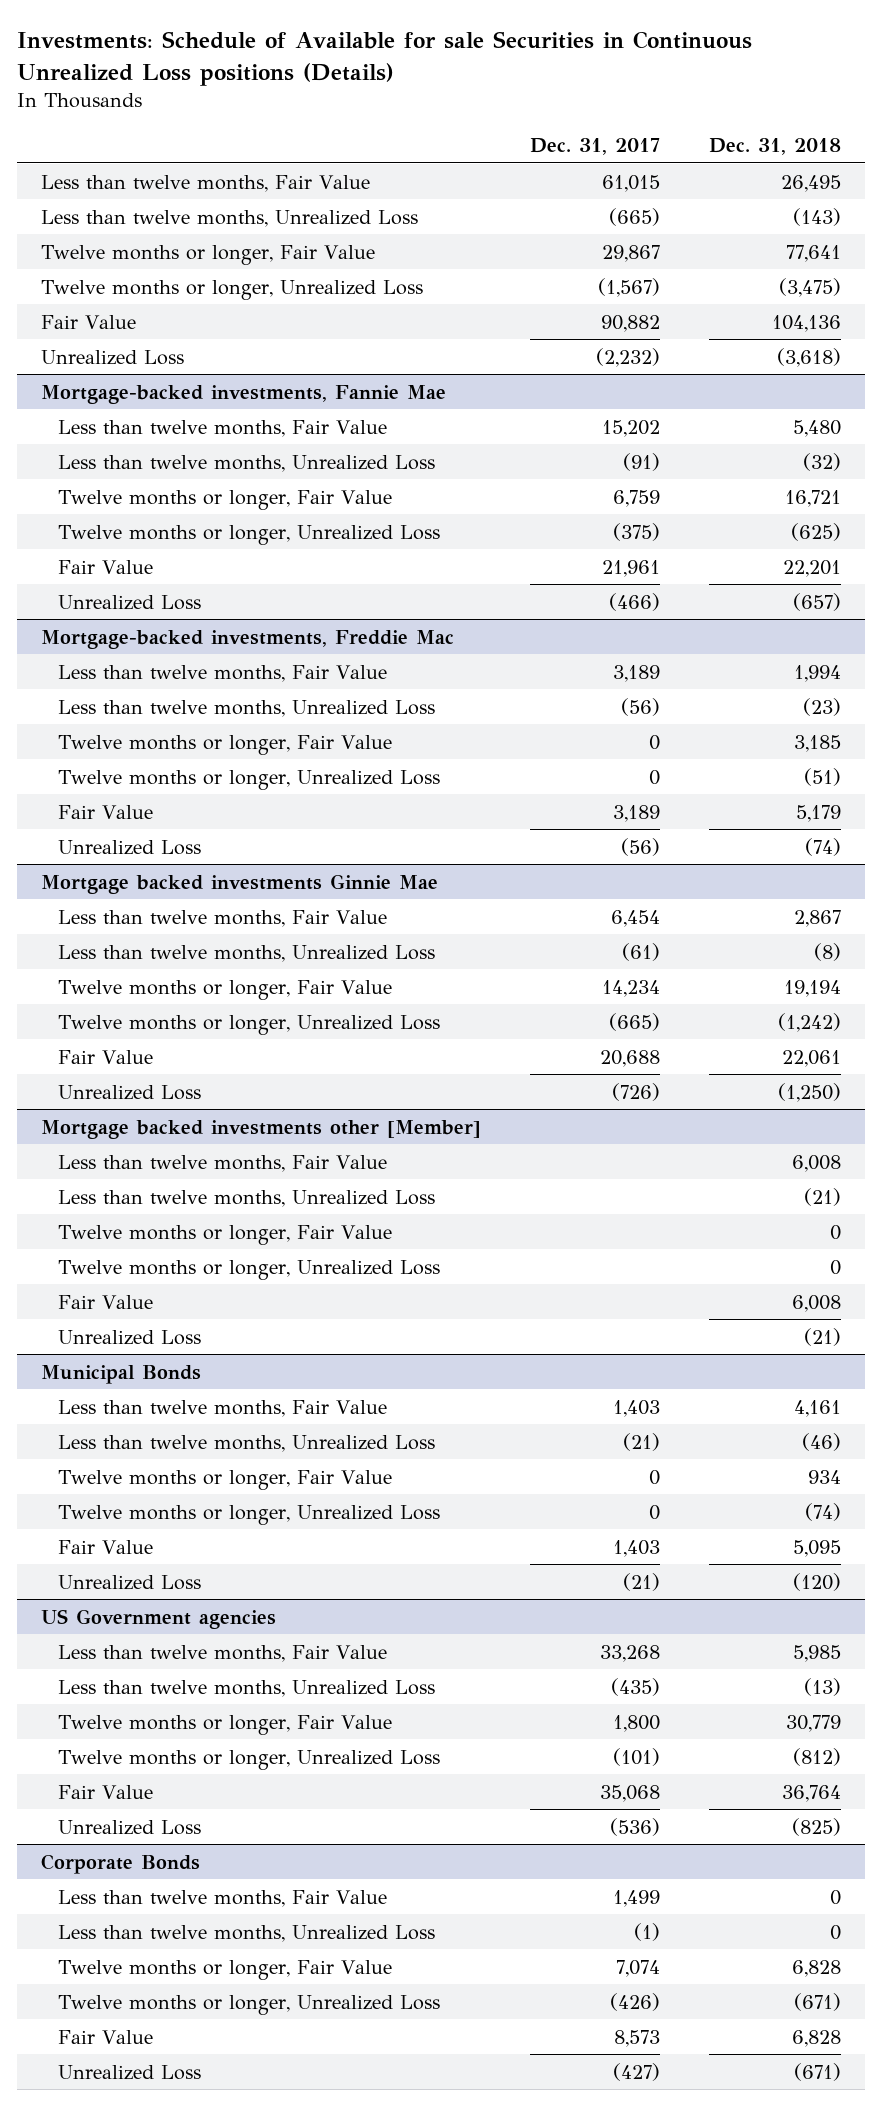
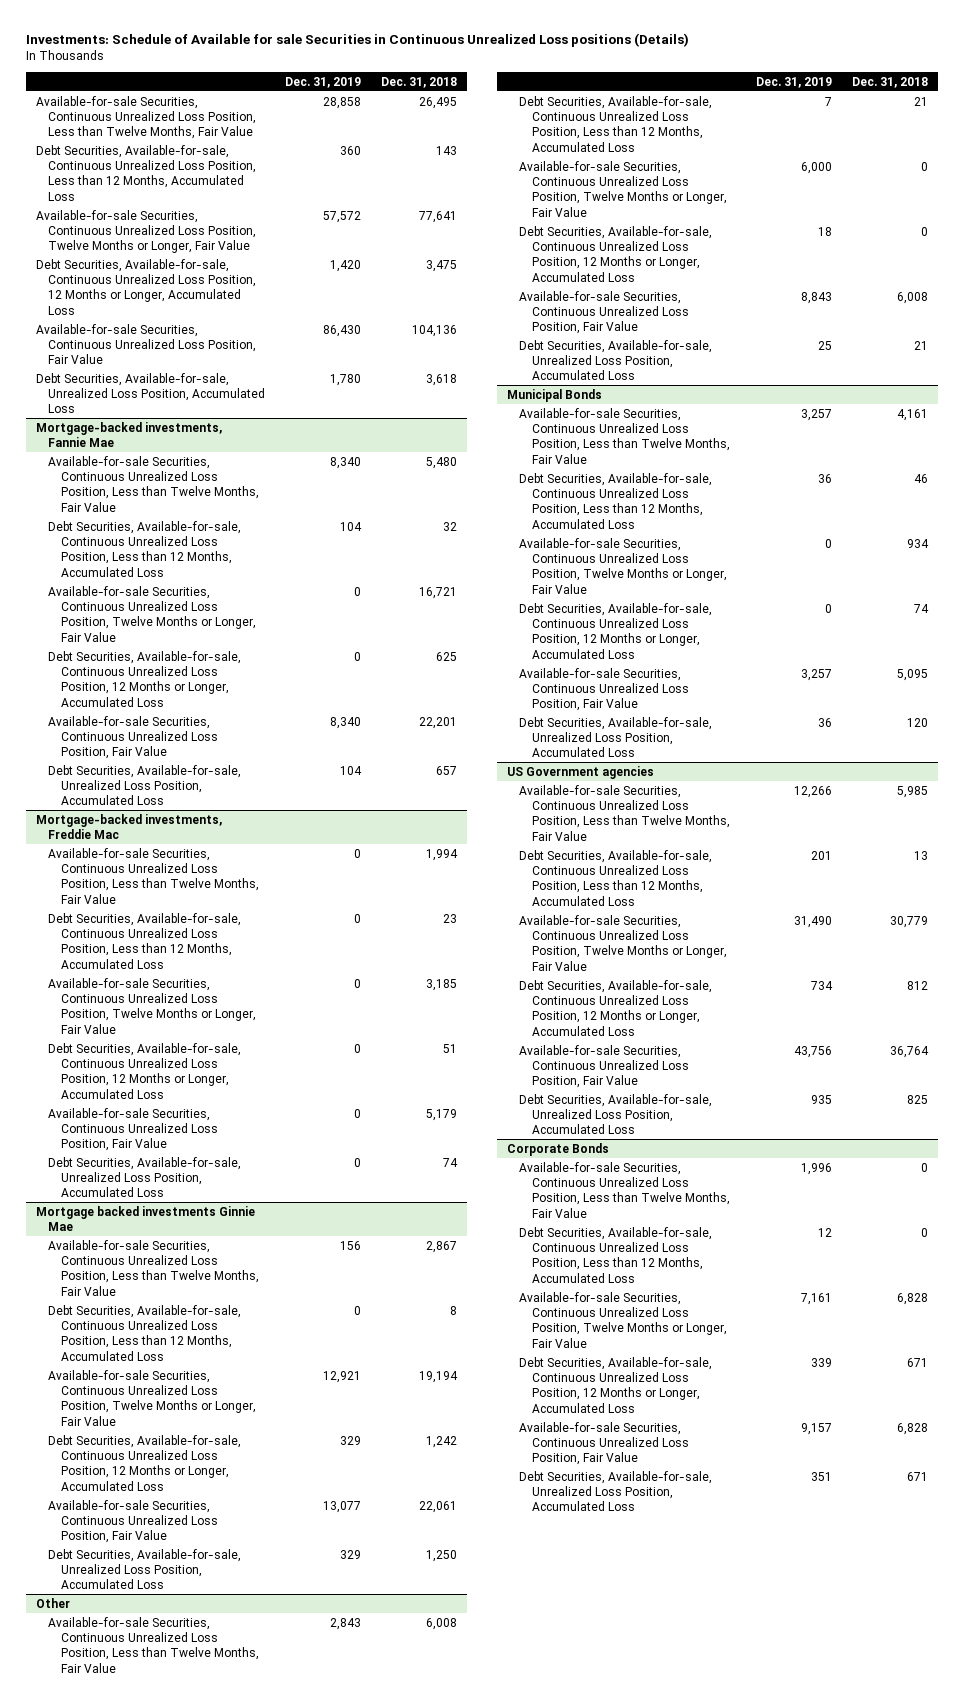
- | Dec. 31, 2017 | Dec. 31, 2018
+ | Dec. 31, 2019 | Dec. 31, 2018
- Less than twelve months, Fair Value | 61,015 | 26,495
- Less than twelve months, Unrealized Loss | (665) | (143)
- Twelve months or longer, Fair Value | 29,867 | 77,641
- Twelve months or longer, Unrealized Loss | (1,567) | (3,475)
- Fair Value | 90,882 | 104,136
- Unrealized Loss | (2,232) | (3,618)
+ Available-for-sale Securities, Continuous Unrealized Loss Position, Less than Twelve Months, Fair Value | 28,858 | 26,495
+ Debt Securities, Available-for-sale, Continuous Unrealized Loss Position, Less than 12 Months, Accumulated Loss | 360 | 143
+ Available-for-sale Securities, Continuous Unrealized Loss Position, Twelve Months or Longer, Fair Value | 57,572 | 77,641
+ Debt Securities, Available-for-sale, Continuous Unrealized Loss Position, 12 Months or Longer, Accumulated Loss | 1,420 | 3,475
+ Available-for-sale Securities, Continuous Unrealized Loss Position, Fair Value | 86,430 | 104,136
+ Debt Securities, Available-for-sale, Unrealized Loss Position, Accumulated Loss | 1,780 | 3,618
@ Mortgage-backed investments, Fannie Mae
- Less than twelve months, Fair Value | 15,202 | 5,480
- Less than twelve months, Unrealized Loss | (91) | (32)
- Twelve months or longer, Fair Value | 6,759 | 16,721
- Twelve months or longer, Unrealized Loss | (375) | (625)
- Fair Value | 21,961 | 22,201
- Unrealized Loss | (466) | (657)
+ Available-for-sale Securities, Continuous Unrealized Loss Position, Less than Twelve Months, Fair Value | 8,340 | 5,480
+ Debt Securities, Available-for-sale, Continuous Unrealized Loss Position, Less than 12 Months, Accumulated Loss | 104 | 32
+ Available-for-sale Securities, Continuous Unrealized Loss Position, Twelve Months or Longer, Fair Value | 0 | 16,721
+ Debt Securities, Available-for-sale, Continuous Unrealized Loss Position, 12 Months or Longer, Accumulated Loss | 0 | 625
+ Available-for-sale Securities, Continuous Unrealized Loss Position, Fair Value | 8,340 | 22,201
+ Debt Securities, Available-for-sale, Unrealized Loss Position, Accumulated Loss | 104 | 657
@ Mortgage-backed investments, Freddie Mac
- Less than twelve months, Fair Value | 3,189 | 1,994
- Less than twelve months, Unrealized Loss | (56) | (23)
- Twelve months or longer, Fair Value | 0 | 3,185
- Twelve months or longer, Unrealized Loss | 0 | (51)
- Fair Value | 3,189 | 5,179
- Unrealized Loss | (56) | (74)
+ Available-for-sale Securities, Continuous Unrealized Loss Position, Less than Twelve Months, Fair Value | 0 | 1,994
+ Debt Securities, Available-for-sale, Continuous Unrealized Loss Position, Less than 12 Months, Accumulated Loss | 0 | 23
+ Available-for-sale Securities, Continuous Unrealized Loss Position, Twelve Months or Longer, Fair Value | 0 | 3,185
+ Debt Securities, Available-for-sale, Continuous Unrealized Loss Position, 12 Months or Longer, Accumulated Loss | 0 | 51
+ Available-for-sale Securities, Continuous Unrealized Loss Position, Fair Value | 0 | 5,179
+ Debt Securities, Available-for-sale, Unrealized Loss Position, Accumulated Loss | 0 | 74
@ Mortgage backed investments Ginnie Mae
- Less than twelve months, Fair Value | 6,454 | 2,867
- Less than twelve months, Unrealized Loss | (61) | (8)
- Twelve months or longer, Fair Value | 14,234 | 19,194
- Twelve months or longer, Unrealized Loss | (665) | (1,242)
- Fair Value | 20,688 | 22,061
- Unrealized Loss | (726) | (1,250)
- Mortgage backed investments other [Member]
- Less than twelve months, Fair Value | | 6,008
- Less than twelve months, Unrealized Loss | | (21)
- Twelve months or longer, Fair Value | | 0
- Twelve months or longer, Unrealized Loss | | 0
- Fair Value | | 6,008
- Unrealized Loss | | (21)
@ Mortgage backed investments Ginnie Mae
+ Available-for-sale Securities, Continuous Unrealized Loss Position, Less than Twelve Months, Fair Value | 156 | 2,867
+ Debt Securities, Available-for-sale, Continuous Unrealized Loss Position, Less than 12 Months, Accumulated Loss | 0 | 8
+ Available-for-sale Securities, Continuous Unrealized Loss Position, Twelve Months or Longer, Fair Value | 12,921 | 19,194
+ Debt Securities, Available-for-sale, Continuous Unrealized Loss Position, 12 Months or Longer, Accumulated Loss | 329 | 1,242
+ Available-for-sale Securities, Continuous Unrealized Loss Position, Fair Value | 13,077 | 22,061
+ Debt Securities, Available-for-sale, Unrealized Loss Position, Accumulated Loss | 329 | 1,250
+ Other
+ Available-for-sale Securities, Continuous Unrealized Loss Position, Less than Twelve Months, Fair Value | 2,843 | 6,008
+ Debt Securities, Available-for-sale, Continuous Unrealized Loss Position, Less than 12 Months, Accumulated Loss | 7 | 21
+ Available-for-sale Securities, Continuous Unrealized Loss Position, Twelve Months or Longer, Fair Value | 6,000 | 0
+ Debt Securities, Available-for-sale, Continuous Unrealized Loss Position, 12 Months or Longer, Accumulated Loss | 18 | 0
+ Available-for-sale Securities, Continuous Unrealized Loss Position, Fair Value | 8,843 | 6,008
+ Debt Securities, Available-for-sale, Unrealized Loss Position, Accumulated Loss | 25 | 21
@ Municipal Bonds
- Less than twelve months, Fair Value | 1,403 | 4,161
- Less than twelve months, Unrealized Loss | (21) | (46)
- Twelve months or longer, Fair Value | 0 | 934
- Twelve months or longer, Unrealized Loss | 0 | (74)
- Fair Value | 1,403 | 5,095
- Unrealized Loss | (21) | (120)
+ Available-for-sale Securities, Continuous Unrealized Loss Position, Less than Twelve Months, Fair Value | 3,257 | 4,161
+ Debt Securities, Available-for-sale, Continuous Unrealized Loss Position, Less than 12 Months, Accumulated Loss | 36 | 46
+ Available-for-sale Securities, Continuous Unrealized Loss Position, Twelve Months or Longer, Fair Value | 0 | 934
+ Debt Securities, Available-for-sale, Continuous Unrealized Loss Position, 12 Months or Longer, Accumulated Loss | 0 | 74
+ Available-for-sale Securities, Continuous Unrealized Loss Position, Fair Value | 3,257 | 5,095
+ Debt Securities, Available-for-sale, Unrealized Loss Position, Accumulated Loss | 36 | 120
@ US Government agencies
- Less than twelve months, Fair Value | 33,268 | 5,985
- Less than twelve months, Unrealized Loss | (435) | (13)
- Twelve months or longer, Fair Value | 1,800 | 30,779
- Twelve months or longer, Unrealized Loss | (101) | (812)
- Fair Value | 35,068 | 36,764
- Unrealized Loss | (536) | (825)
+ Available-for-sale Securities, Continuous Unrealized Loss Position, Less than Twelve Months, Fair Value | 12,266 | 5,985
+ Debt Securities, Available-for-sale, Continuous Unrealized Loss Position, Less than 12 Months, Accumulated Loss | 201 | 13
+ Available-for-sale Securities, Continuous Unrealized Loss Position, Twelve Months or Longer, Fair Value | 31,490 | 30,779
+ Debt Securities, Available-for-sale, Continuous Unrealized Loss Position, 12 Months or Longer, Accumulated Loss | 734 | 812
+ Available-for-sale Securities, Continuous Unrealized Loss Position, Fair Value | 43,756 | 36,764
+ Debt Securities, Available-for-sale, Unrealized Loss Position, Accumulated Loss | 935 | 825
@ Corporate Bonds
- Less than twelve months, Fair Value | 1,499 | 0
- Less than twelve months, Unrealized Loss | (1) | 0
- Twelve months or longer, Fair Value | 7,074 | 6,828
- Twelve months or longer, Unrealized Loss | (426) | (671)
- Fair Value | 8,573 | 6,828
- Unrealized Loss | (427) | (671)
+ Available-for-sale Securities, Continuous Unrealized Loss Position, Less than Twelve Months, Fair Value | 1,996 | 0
+ Debt Securities, Available-for-sale, Continuous Unrealized Loss Position, Less than 12 Months, Accumulated Loss | 12 | 0
+ Available-for-sale Securities, Continuous Unrealized Loss Position, Twelve Months or Longer, Fair Value | 7,161 | 6,828
+ Debt Securities, Available-for-sale, Continuous Unrealized Loss Position, 12 Months or Longer, Accumulated Loss | 339 | 671
+ Available-for-sale Securities, Continuous Unrealized Loss Position, Fair Value | 9,157 | 6,828
+ Debt Securities, Available-for-sale, Unrealized Loss Position, Accumulated Loss | 351 | 671

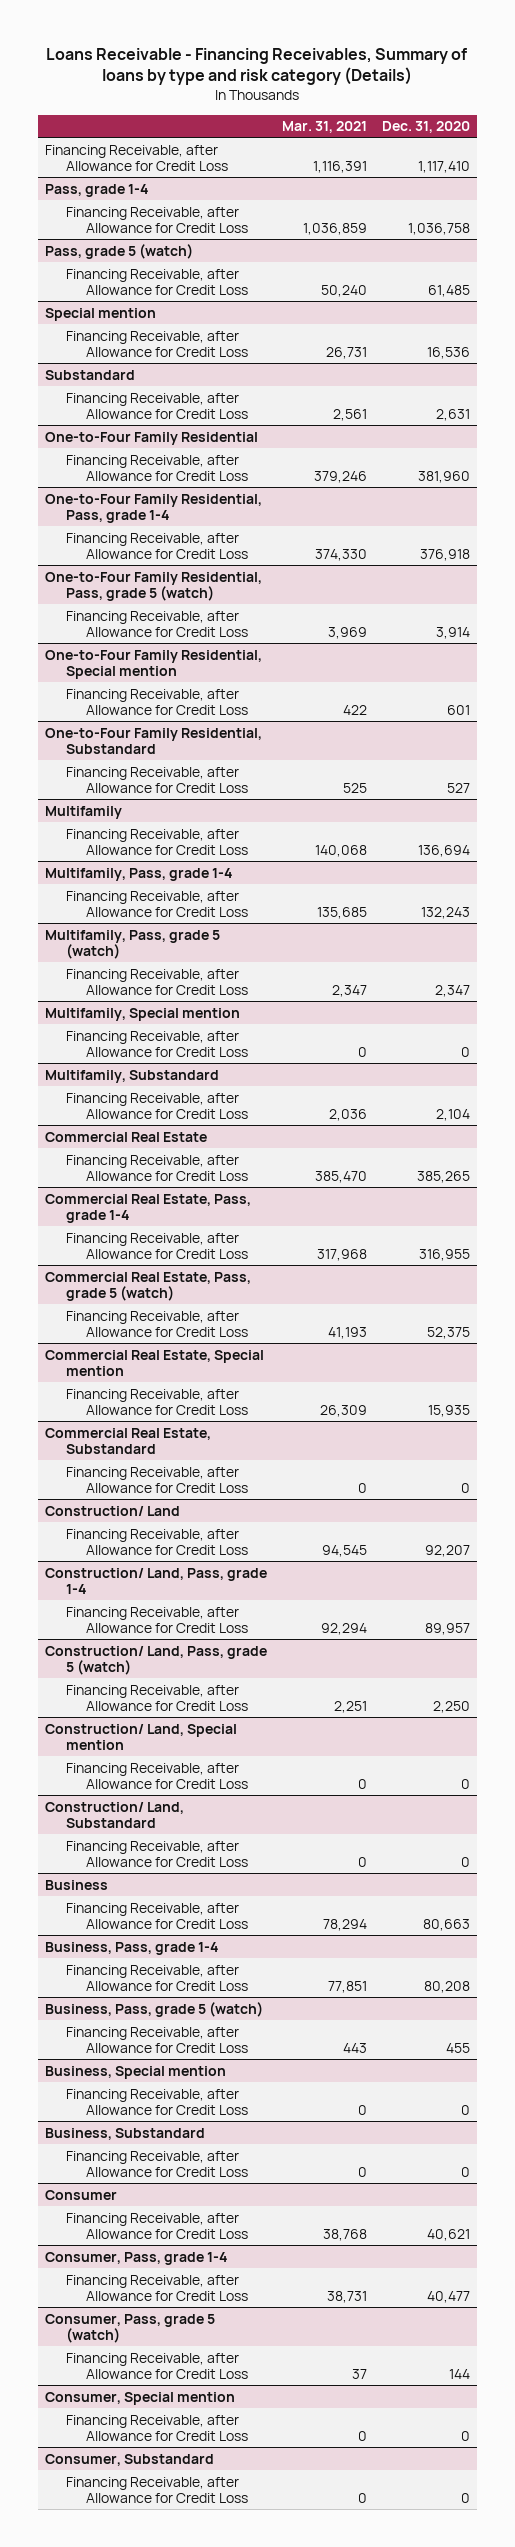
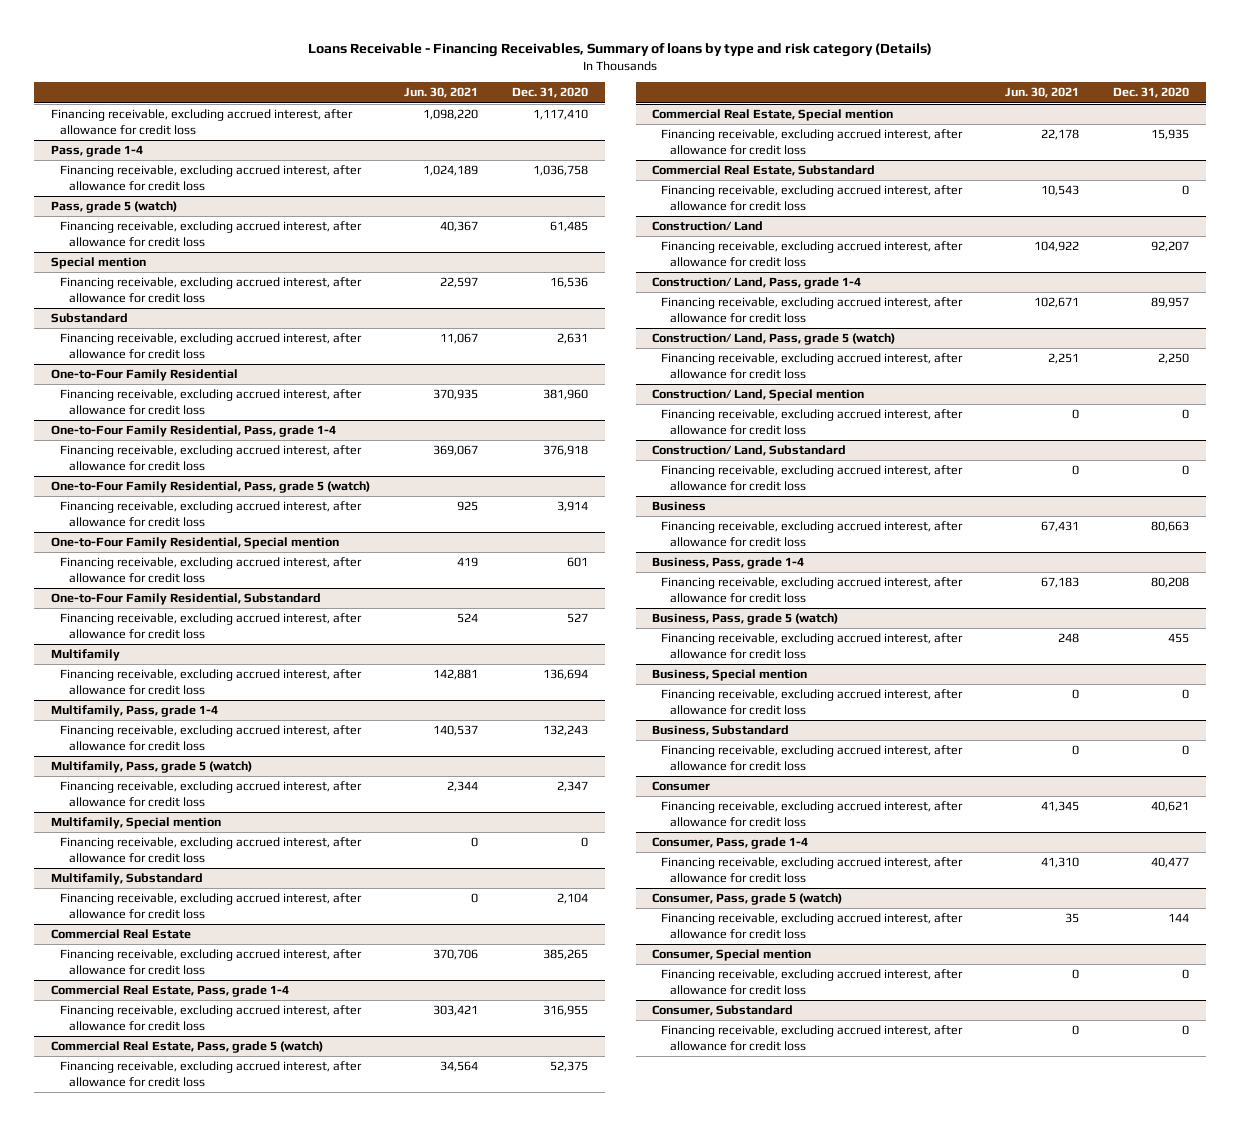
- | Mar. 31, 2021 | Dec. 31, 2020
+ | Jun. 30, 2021 | Dec. 31, 2020
- Financing Receivable, after Allowance for Credit Loss | 1,116,391 | 1,117,410
+ Financing receivable, excluding accrued interest, after allowance for credit loss | 1,098,220 | 1,117,410
@ Pass, grade 1-4
- Financing Receivable, after Allowance for Credit Loss | 1,036,859 | 1,036,758
+ Financing receivable, excluding accrued interest, after allowance for credit loss | 1,024,189 | 1,036,758
@ Pass, grade 5 (watch)
- Financing Receivable, after Allowance for Credit Loss | 50,240 | 61,485
+ Financing receivable, excluding accrued interest, after allowance for credit loss | 40,367 | 61,485
@ Special mention
- Financing Receivable, after Allowance for Credit Loss | 26,731 | 16,536
+ Financing receivable, excluding accrued interest, after allowance for credit loss | 22,597 | 16,536
@ Substandard
- Financing Receivable, after Allowance for Credit Loss | 2,561 | 2,631
+ Financing receivable, excluding accrued interest, after allowance for credit loss | 11,067 | 2,631
@ One-to-Four Family Residential
- Financing Receivable, after Allowance for Credit Loss | 379,246 | 381,960
+ Financing receivable, excluding accrued interest, after allowance for credit loss | 370,935 | 381,960
@ One-to-Four Family Residential, Pass, grade 1-4
- Financing Receivable, after Allowance for Credit Loss | 374,330 | 376,918
+ Financing receivable, excluding accrued interest, after allowance for credit loss | 369,067 | 376,918
@ One-to-Four Family Residential, Pass, grade 5 (watch)
- Financing Receivable, after Allowance for Credit Loss | 3,969 | 3,914
+ Financing receivable, excluding accrued interest, after allowance for credit loss | 925 | 3,914
@ One-to-Four Family Residential, Special mention
- Financing Receivable, after Allowance for Credit Loss | 422 | 601
+ Financing receivable, excluding accrued interest, after allowance for credit loss | 419 | 601
@ One-to-Four Family Residential, Substandard
- Financing Receivable, after Allowance for Credit Loss | 525 | 527
+ Financing receivable, excluding accrued interest, after allowance for credit loss | 524 | 527
@ Multifamily
- Financing Receivable, after Allowance for Credit Loss | 140,068 | 136,694
+ Financing receivable, excluding accrued interest, after allowance for credit loss | 142,881 | 136,694
@ Multifamily, Pass, grade 1-4
- Financing Receivable, after Allowance for Credit Loss | 135,685 | 132,243
+ Financing receivable, excluding accrued interest, after allowance for credit loss | 140,537 | 132,243
@ Multifamily, Pass, grade 5 (watch)
- Financing Receivable, after Allowance for Credit Loss | 2,347 | 2,347
+ Financing receivable, excluding accrued interest, after allowance for credit loss | 2,344 | 2,347
@ Multifamily, Special mention
- Financing Receivable, after Allowance for Credit Loss | 0 | 0
+ Financing receivable, excluding accrued interest, after allowance for credit loss | 0 | 0
@ Multifamily, Substandard
- Financing Receivable, after Allowance for Credit Loss | 2,036 | 2,104
+ Financing receivable, excluding accrued interest, after allowance for credit loss | 0 | 2,104
@ Commercial Real Estate
- Financing Receivable, after Allowance for Credit Loss | 385,470 | 385,265
+ Financing receivable, excluding accrued interest, after allowance for credit loss | 370,706 | 385,265
@ Commercial Real Estate, Pass, grade 1-4
- Financing Receivable, after Allowance for Credit Loss | 317,968 | 316,955
+ Financing receivable, excluding accrued interest, after allowance for credit loss | 303,421 | 316,955
@ Commercial Real Estate, Pass, grade 5 (watch)
- Financing Receivable, after Allowance for Credit Loss | 41,193 | 52,375
+ Financing receivable, excluding accrued interest, after allowance for credit loss | 34,564 | 52,375
@ Commercial Real Estate, Special mention
- Financing Receivable, after Allowance for Credit Loss | 26,309 | 15,935
+ Financing receivable, excluding accrued interest, after allowance for credit loss | 22,178 | 15,935
@ Commercial Real Estate, Substandard
- Financing Receivable, after Allowance for Credit Loss | 0 | 0
+ Financing receivable, excluding accrued interest, after allowance for credit loss | 10,543 | 0
@ Construction/ Land
- Financing Receivable, after Allowance for Credit Loss | 94,545 | 92,207
+ Financing receivable, excluding accrued interest, after allowance for credit loss | 104,922 | 92,207
@ Construction/ Land, Pass, grade 1-4
- Financing Receivable, after Allowance for Credit Loss | 92,294 | 89,957
+ Financing receivable, excluding accrued interest, after allowance for credit loss | 102,671 | 89,957
@ Construction/ Land, Pass, grade 5 (watch)
- Financing Receivable, after Allowance for Credit Loss | 2,251 | 2,250
+ Financing receivable, excluding accrued interest, after allowance for credit loss | 2,251 | 2,250
@ Construction/ Land, Special mention
- Financing Receivable, after Allowance for Credit Loss | 0 | 0
+ Financing receivable, excluding accrued interest, after allowance for credit loss | 0 | 0
@ Construction/ Land, Substandard
- Financing Receivable, after Allowance for Credit Loss | 0 | 0
+ Financing receivable, excluding accrued interest, after allowance for credit loss | 0 | 0
@ Business
- Financing Receivable, after Allowance for Credit Loss | 78,294 | 80,663
+ Financing receivable, excluding accrued interest, after allowance for credit loss | 67,431 | 80,663
@ Business, Pass, grade 1-4
- Financing Receivable, after Allowance for Credit Loss | 77,851 | 80,208
+ Financing receivable, excluding accrued interest, after allowance for credit loss | 67,183 | 80,208
@ Business, Pass, grade 5 (watch)
- Financing Receivable, after Allowance for Credit Loss | 443 | 455
+ Financing receivable, excluding accrued interest, after allowance for credit loss | 248 | 455
@ Business, Special mention
- Financing Receivable, after Allowance for Credit Loss | 0 | 0
+ Financing receivable, excluding accrued interest, after allowance for credit loss | 0 | 0
@ Business, Substandard
- Financing Receivable, after Allowance for Credit Loss | 0 | 0
+ Financing receivable, excluding accrued interest, after allowance for credit loss | 0 | 0
@ Consumer
- Financing Receivable, after Allowance for Credit Loss | 38,768 | 40,621
+ Financing receivable, excluding accrued interest, after allowance for credit loss | 41,345 | 40,621
@ Consumer, Pass, grade 1-4
- Financing Receivable, after Allowance for Credit Loss | 38,731 | 40,477
+ Financing receivable, excluding accrued interest, after allowance for credit loss | 41,310 | 40,477
@ Consumer, Pass, grade 5 (watch)
- Financing Receivable, after Allowance for Credit Loss | 37 | 144
+ Financing receivable, excluding accrued interest, after allowance for credit loss | 35 | 144
@ Consumer, Special mention
- Financing Receivable, after Allowance for Credit Loss | 0 | 0
+ Financing receivable, excluding accrued interest, after allowance for credit loss | 0 | 0
@ Consumer, Substandard
- Financing Receivable, after Allowance for Credit Loss | 0 | 0
+ Financing receivable, excluding accrued interest, after allowance for credit loss | 0 | 0

